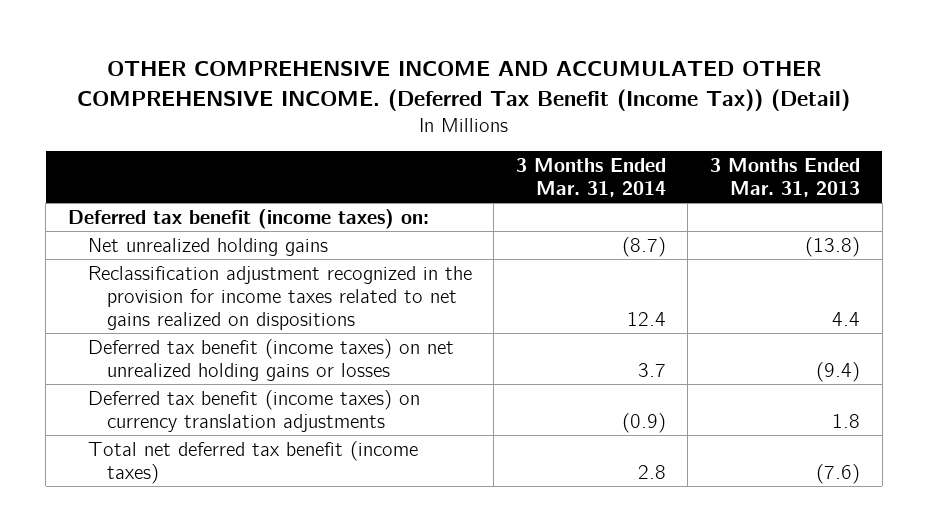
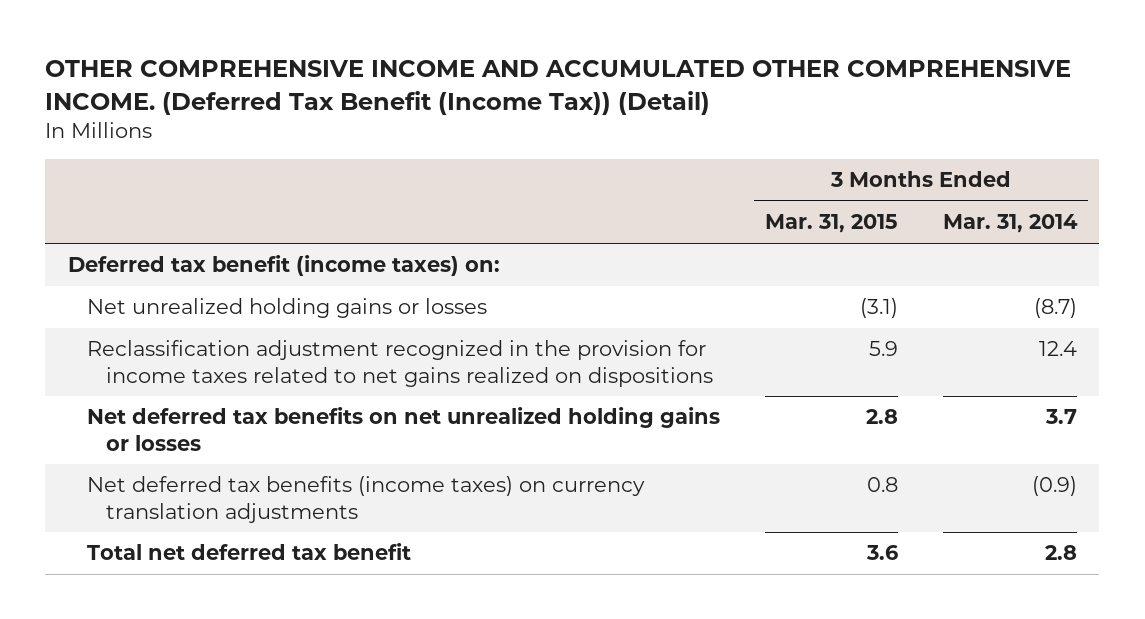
- | 3 Months Ended Mar. 31, 2014 | 3 Months Ended Mar. 31, 2013
+ | 3 Months Ended Mar. 31, 2015 | 3 Months Ended Mar. 31, 2014
- Net unrealized holding gains | (8.7) | (13.8)
+ Net unrealized holding gains or losses | (3.1) | (8.7)
- Deferred tax benefit (income taxes) on net unrealized holding gains or losses | 3.7 | (9.4)
- Deferred tax benefit (income taxes) on currency translation adjustments | (0.9) | 1.8
- Total net deferred tax benefit (income taxes) | 2.8 | (7.6)
+ Net deferred tax benefits on net unrealized holding gains or losses | 2.8 | 3.7
+ Net deferred tax benefits (income taxes) on currency translation adjustments | 0.8 | (0.9)
+ Total net deferred tax benefit | 3.6 | 2.8

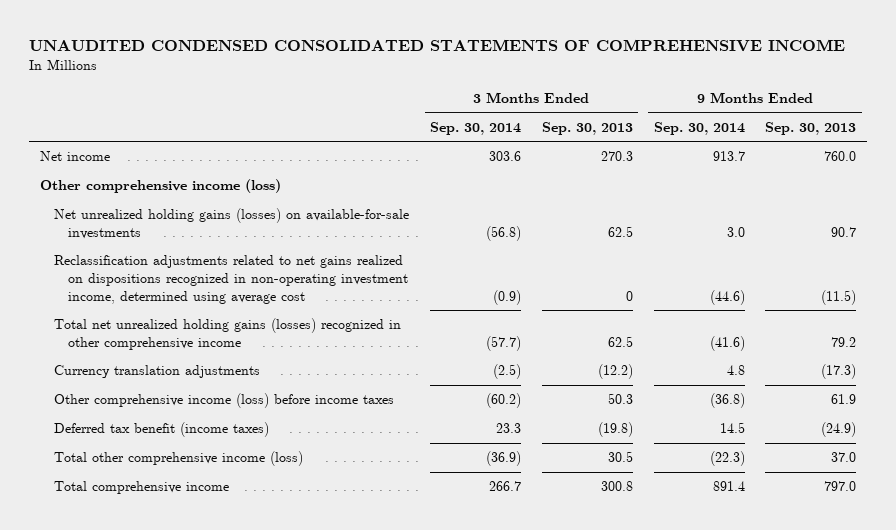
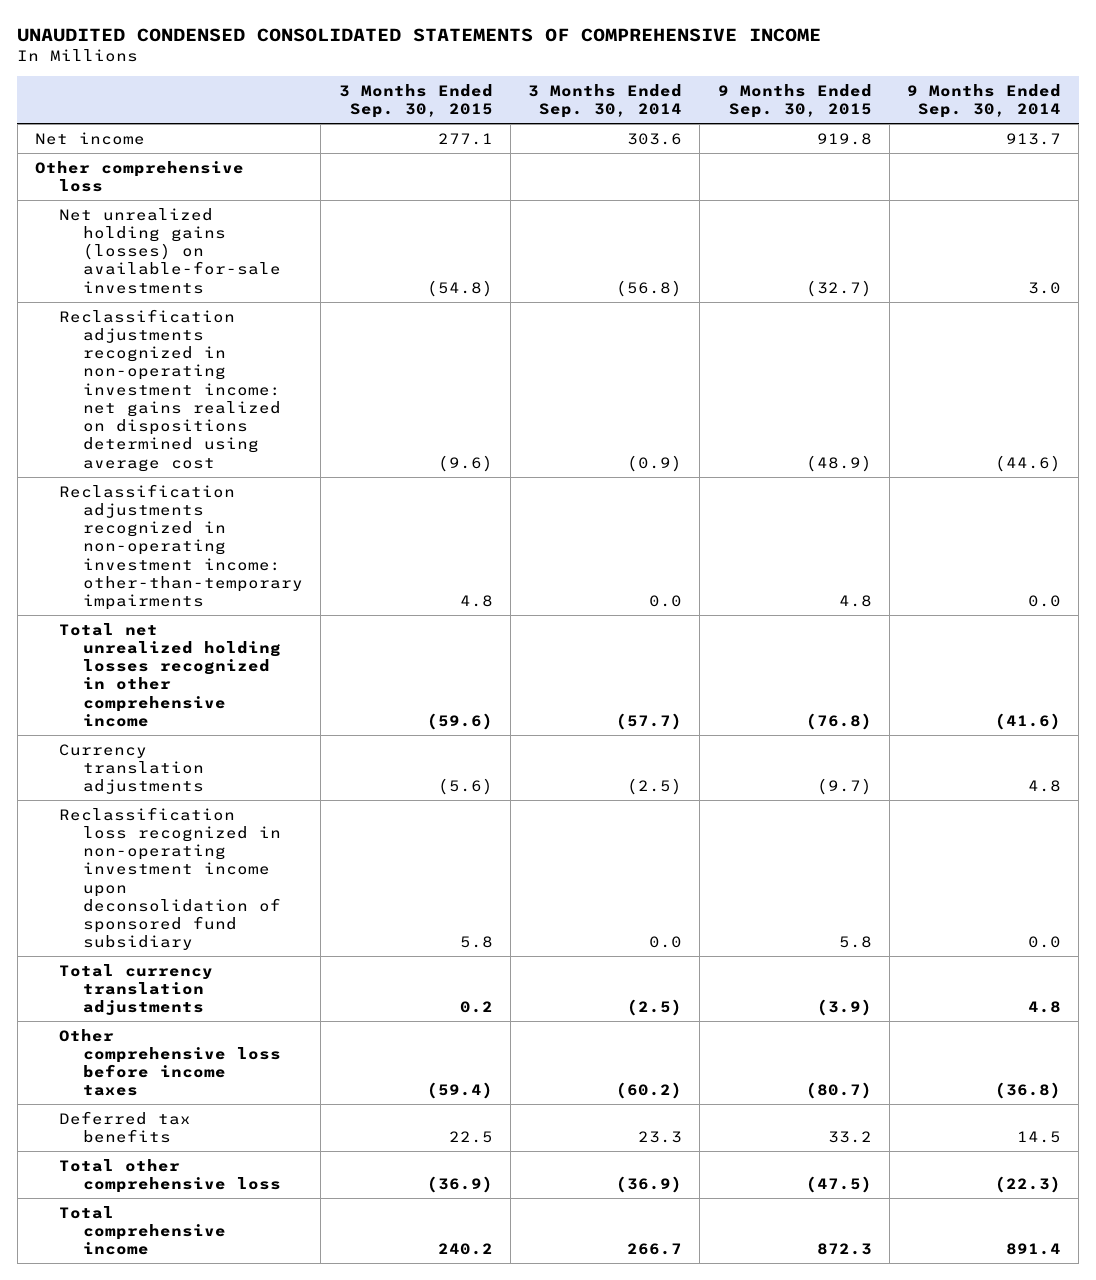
- | 3 Months Ended Sep. 30, 2014 | 3 Months Ended Sep. 30, 2013 | 9 Months Ended Sep. 30, 2014 | 9 Months Ended Sep. 30, 2013
+ | 3 Months Ended Sep. 30, 2015 | 3 Months Ended Sep. 30, 2014 | 9 Months Ended Sep. 30, 2015 | 9 Months Ended Sep. 30, 2014
- Other comprehensive income (loss)
+ Other comprehensive loss
- Reclassification adjustments related to net gains realized on dispositions recognized in non-operating investment income, determined using average cost | (0.9) | 0 | (44.6) | (11.5)
- Total net unrealized holding gains (losses) recognized in other comprehensive income | (57.7) | 62.5 | (41.6) | 79.2
+ Reclassification adjustments recognized in non-operating investment income: net gains realized on dispositions determined using average cost | (9.6) | (0.9) | (48.9) | (44.6)
+ Reclassification adjustments recognized in non-operating investment income: other-than-temporary impairments | 4.8 | 0.0 | 4.8 | 0.0
+ Total net unrealized holding losses recognized in other comprehensive income | (59.6) | (57.7) | (76.8) | (41.6)
- Other comprehensive income (loss) before income taxes | (60.2) | 50.3 | (36.8) | 61.9
- Deferred tax benefit (income taxes) | 23.3 | (19.8) | 14.5 | (24.9)
- Total other comprehensive income (loss) | (36.9) | 30.5 | (22.3) | 37.0
+ Reclassification loss recognized in non-operating investment income upon deconsolidation of sponsored fund subsidiary | 5.8 | 0.0 | 5.8 | 0.0
+ Total currency translation adjustments | 0.2 | (2.5) | (3.9) | 4.8
+ Other comprehensive loss before income taxes | (59.4) | (60.2) | (80.7) | (36.8)
+ Deferred tax benefits | 22.5 | 23.3 | 33.2 | 14.5
+ Total other comprehensive loss | (36.9) | (36.9) | (47.5) | (22.3)

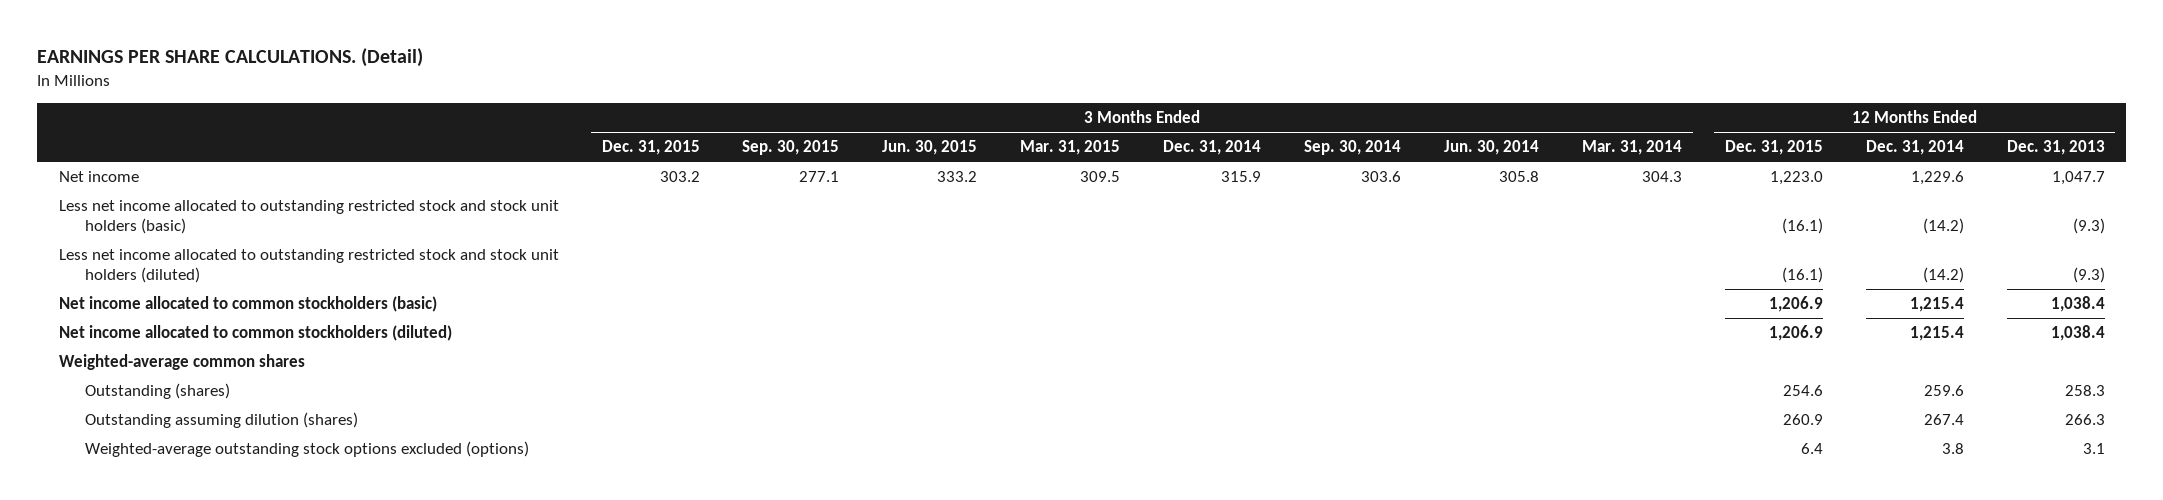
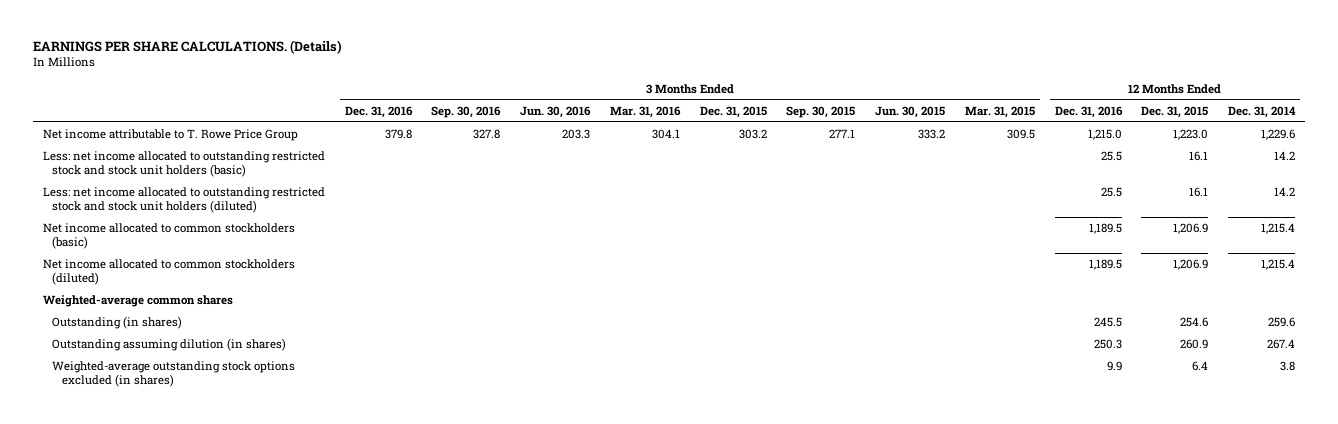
- EARNINGS PER SHARE CALCULATIONS. (Detail)
+ EARNINGS PER SHARE CALCULATIONS. (Details)
- | 3 Months Ended Dec. 31, 2015 | 3 Months Ended Sep. 30, 2015 | 3 Months Ended Jun. 30, 2015 | 3 Months Ended Mar. 31, 2015 | 3 Months Ended Dec. 31, 2014 | 3 Months Ended Sep. 30, 2014 | 3 Months Ended Jun. 30, 2014 | 3 Months Ended Mar. 31, 2014 | 12 Months Ended Dec. 31, 2015 | 12 Months Ended Dec. 31, 2014 | 12 Months Ended Dec. 31, 2013
+ | 3 Months Ended Dec. 31, 2016 | 3 Months Ended Sep. 30, 2016 | 3 Months Ended Jun. 30, 2016 | 3 Months Ended Mar. 31, 2016 | 3 Months Ended Dec. 31, 2015 | 3 Months Ended Sep. 30, 2015 | 3 Months Ended Jun. 30, 2015 | 3 Months Ended Mar. 31, 2015 | 12 Months Ended Dec. 31, 2016 | 12 Months Ended Dec. 31, 2015 | 12 Months Ended Dec. 31, 2014
- Net income | 303.2 | 277.1 | 333.2 | 309.5 | 315.9 | 303.6 | 305.8 | 304.3 | 1,223.0 | 1,229.6 | 1,047.7
- Less net income allocated to outstanding restricted stock and stock unit holders (basic) | | | | | | | | | (16.1) | (14.2) | (9.3)
- Less net income allocated to outstanding restricted stock and stock unit holders (diluted) | | | | | | | | | (16.1) | (14.2) | (9.3)
+ Net income attributable to T. Rowe Price Group | 379.8 | 327.8 | 203.3 | 304.1 | 303.2 | 277.1 | 333.2 | 309.5 | 1,215.0 | 1,223.0 | 1,229.6
+ Less: net income allocated to outstanding restricted stock and stock unit holders (basic) | | | | | | | | | 25.5 | 16.1 | 14.2
+ Less: net income allocated to outstanding restricted stock and stock unit holders (diluted) | | | | | | | | | 25.5 | 16.1 | 14.2
- Outstanding (shares) | | | | | | | | | 254.6 | 259.6 | 258.3
- Outstanding assuming dilution (shares) | | | | | | | | | 260.9 | 267.4 | 266.3
- Weighted-average outstanding stock options excluded (options) | | | | | | | | | 6.4 | 3.8 | 3.1
+ Outstanding (in shares) | | | | | | | | | 245.5 | 254.6 | 259.6
+ Outstanding assuming dilution (in shares) | | | | | | | | | 250.3 | 260.9 | 267.4
+ Weighted-average outstanding stock options excluded (in shares) | | | | | | | | | 9.9 | 6.4 | 3.8

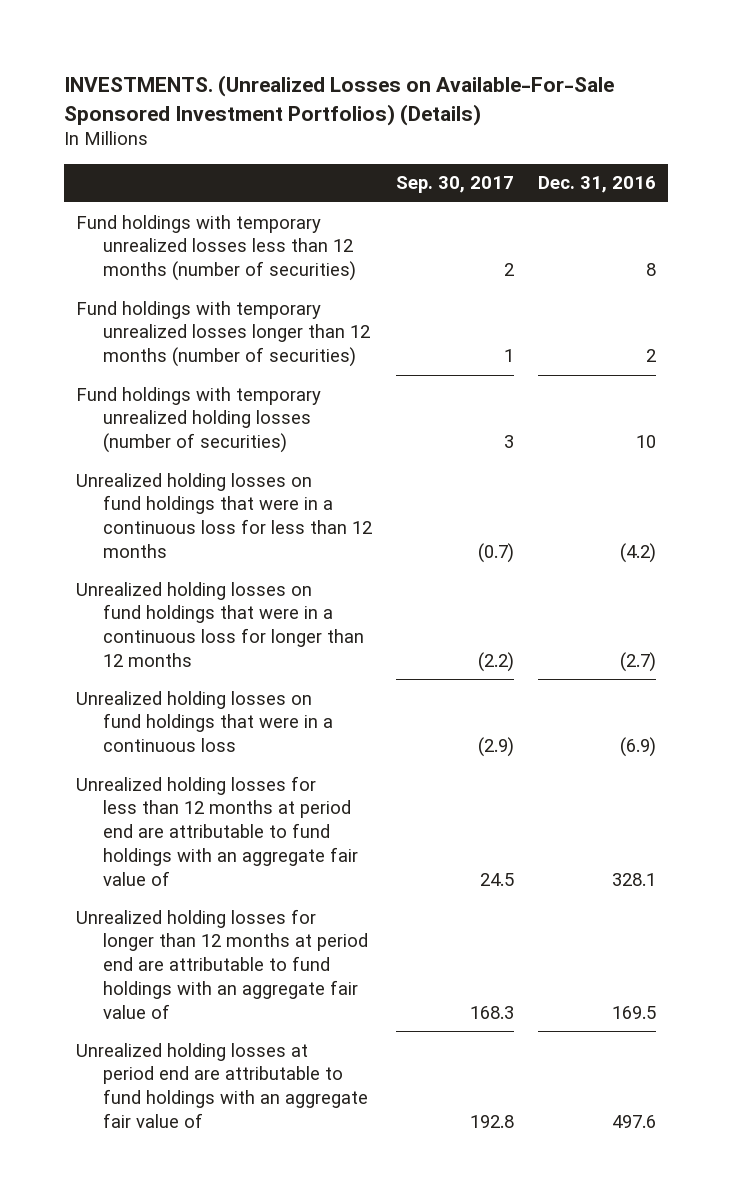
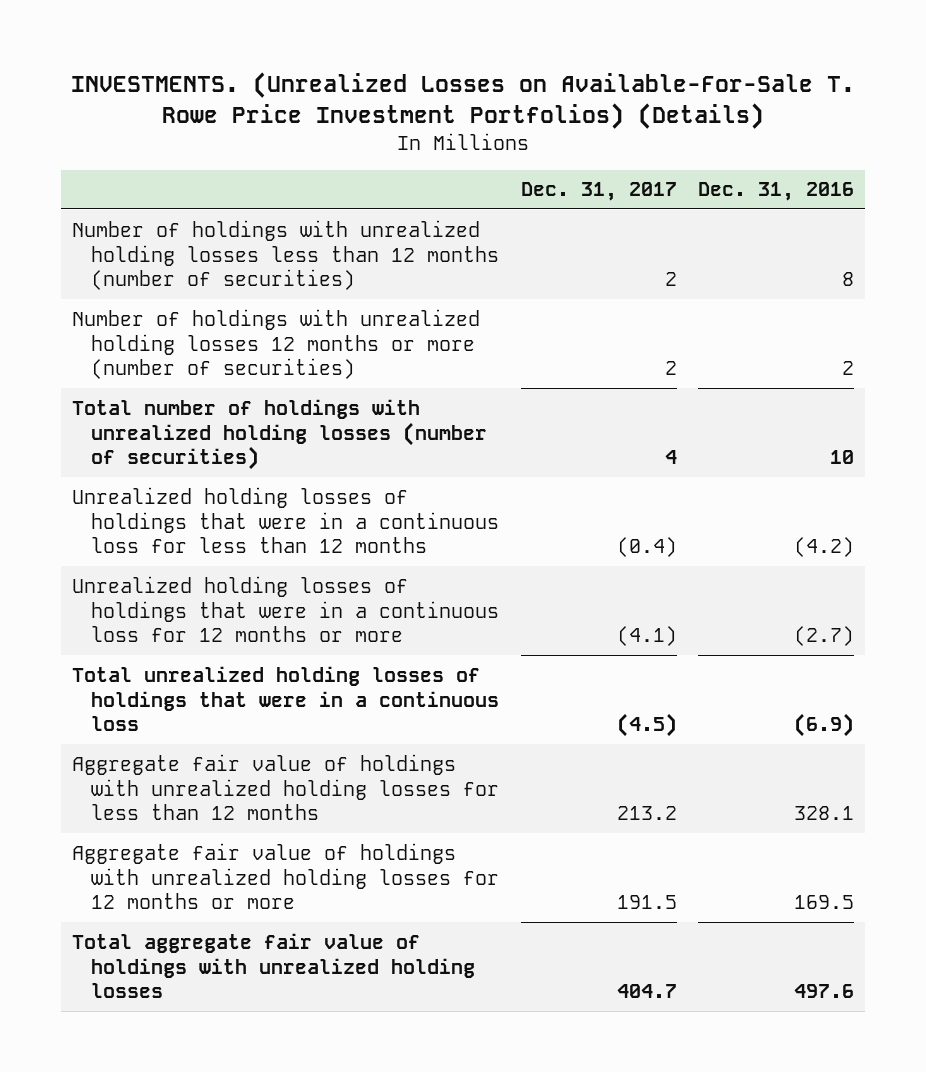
- INVESTMENTS. (Unrealized Losses on Available-For-Sale Sponsored Investment Portfolios) (Details)
+ INVESTMENTS. (Unrealized Losses on Available-For-Sale T. Rowe Price Investment Portfolios) (Details)
- | Sep. 30, 2017 | Dec. 31, 2016
+ | Dec. 31, 2017 | Dec. 31, 2016
- Fund holdings with temporary unrealized losses less than 12 months (number of securities) | 2 | 8
- Fund holdings with temporary unrealized losses longer than 12 months (number of securities) | 1 | 2
- Fund holdings with temporary unrealized holding losses (number of securities) | 3 | 10
- Unrealized holding losses on fund holdings that were in a continuous loss for less than 12 months | (0.7) | (4.2)
- Unrealized holding losses on fund holdings that were in a continuous loss for longer than 12 months | (2.2) | (2.7)
- Unrealized holding losses on fund holdings that were in a continuous loss | (2.9) | (6.9)
- Unrealized holding losses for less than 12 months at period end are attributable to fund holdings with an aggregate fair value of | 24.5 | 328.1
- Unrealized holding losses for longer than 12 months at period end are attributable to fund holdings with an aggregate fair value of | 168.3 | 169.5
- Unrealized holding losses at period end are attributable to fund holdings with an aggregate fair value of | 192.8 | 497.6
+ Number of holdings with unrealized holding losses less than 12 months (number of securities) | 2 | 8
+ Number of holdings with unrealized holding losses 12 months or more (number of securities) | 2 | 2
+ Total number of holdings with unrealized holding losses (number of securities) | 4 | 10
+ Unrealized holding losses of holdings that were in a continuous loss for less than 12 months | (0.4) | (4.2)
+ Unrealized holding losses of holdings that were in a continuous loss for 12 months or more | (4.1) | (2.7)
+ Total unrealized holding losses of holdings that were in a continuous loss | (4.5) | (6.9)
+ Aggregate fair value of holdings with unrealized holding losses for less than 12 months | 213.2 | 328.1
+ Aggregate fair value of holdings with unrealized holding losses for 12 months or more | 191.5 | 169.5
+ Total aggregate fair value of holdings with unrealized holding losses | 404.7 | 497.6

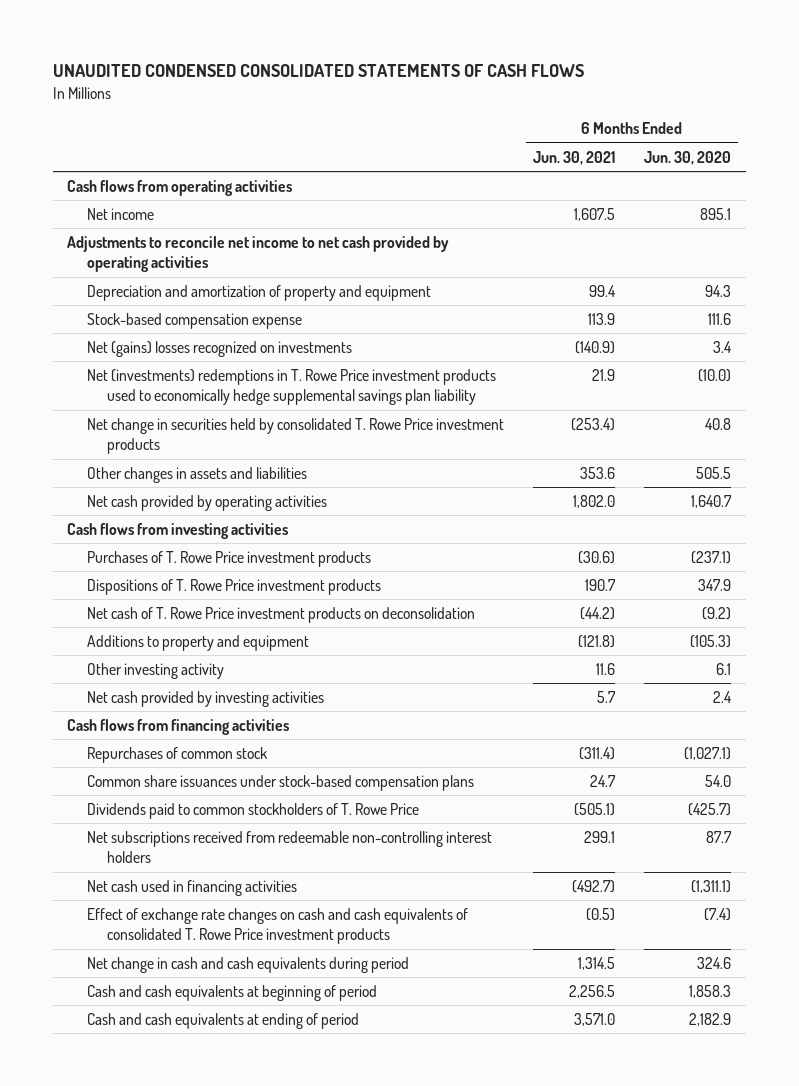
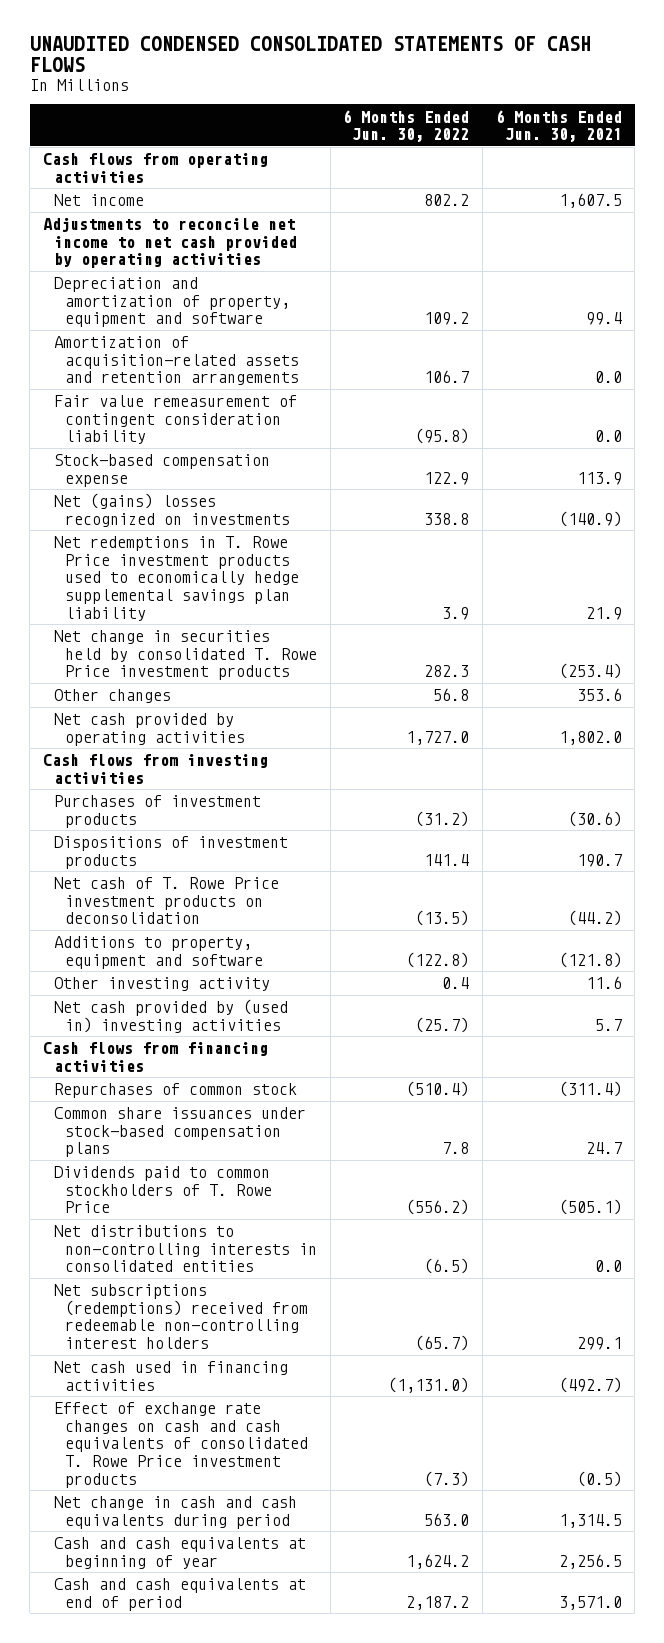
- | 6 Months Ended Jun. 30, 2021 | 6 Months Ended Jun. 30, 2020
+ | 6 Months Ended Jun. 30, 2022 | 6 Months Ended Jun. 30, 2021
- Depreciation and amortization of property and equipment | 99.4 | 94.3
+ Depreciation and amortization of property, equipment and software | 109.2 | 99.4
+ Amortization of acquisition-related assets and retention arrangements | 106.7 | 0.0
+ Fair value remeasurement of contingent consideration liability | (95.8) | 0.0
- Net (investments) redemptions in T. Rowe Price investment products used to economically hedge supplemental savings plan liability | 21.9 | (10.0)
+ Net redemptions in T. Rowe Price investment products used to economically hedge supplemental savings plan liability | 3.9 | 21.9
- Other changes in assets and liabilities | 353.6 | 505.5
+ Other changes | 56.8 | 353.6
- Purchases of T. Rowe Price investment products | (30.6) | (237.1)
- Dispositions of T. Rowe Price investment products | 190.7 | 347.9
+ Purchases of investment products | (31.2) | (30.6)
+ Dispositions of investment products | 141.4 | 190.7
- Additions to property and equipment | (121.8) | (105.3)
+ Additions to property, equipment and software | (122.8) | (121.8)
- Net cash provided by investing activities | 5.7 | 2.4
+ Net cash provided by (used in) investing activities | (25.7) | 5.7
- Net subscriptions received from redeemable non-controlling interest holders | 299.1 | 87.7
+ Net distributions to non-controlling interests in consolidated entities | (6.5) | 0.0
+ Net subscriptions (redemptions) received from redeemable non-controlling interest holders | (65.7) | 299.1
- Cash and cash equivalents at beginning of period | 2,256.5 | 1,858.3
- Cash and cash equivalents at ending of period | 3,571.0 | 2,182.9
+ Cash and cash equivalents at beginning of year | 1,624.2 | 2,256.5
+ Cash and cash equivalents at end of period | 2,187.2 | 3,571.0

